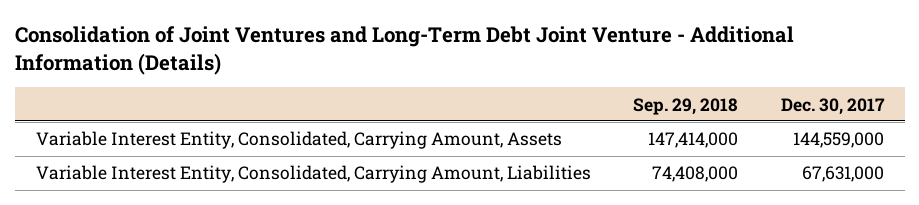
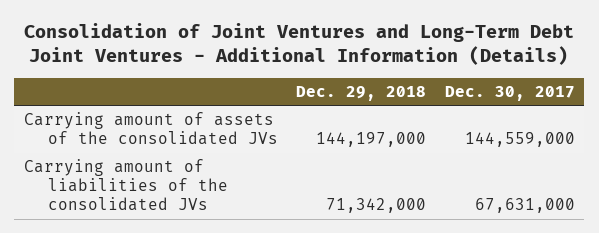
- Consolidation of Joint Ventures and Long-Term Debt Joint Venture - Additional Information (Details)
+ Consolidation of Joint Ventures and Long-Term Debt Joint Ventures - Additional Information (Details)
- | Sep. 29, 2018 | Dec. 30, 2017
+ | Dec. 29, 2018 | Dec. 30, 2017
- Variable Interest Entity, Consolidated, Carrying Amount, Assets | 147,414,000 | 144,559,000
- Variable Interest Entity, Consolidated, Carrying Amount, Liabilities | 74,408,000 | 67,631,000
+ Carrying amount of assets of the consolidated JVs | 144,197,000 | 144,559,000
+ Carrying amount of liabilities of the consolidated JVs | 71,342,000 | 67,631,000

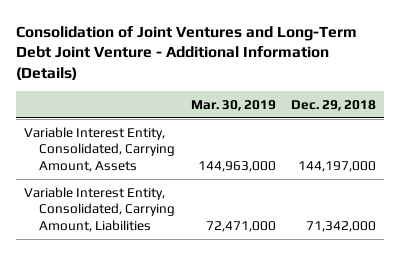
- Consolidation of Joint Ventures and Long-Term Debt Joint Ventures - Additional Information (Details)
+ Consolidation of Joint Ventures and Long-Term Debt Joint Venture - Additional Information (Details)
- | Dec. 29, 2018 | Dec. 30, 2017
+ | Mar. 30, 2019 | Dec. 29, 2018
- Carrying amount of assets of the consolidated JVs | 144,197,000 | 144,559,000
- Carrying amount of liabilities of the consolidated JVs | 71,342,000 | 67,631,000
+ Variable Interest Entity, Consolidated, Carrying Amount, Assets | 144,963,000 | 144,197,000
+ Variable Interest Entity, Consolidated, Carrying Amount, Liabilities | 72,471,000 | 71,342,000

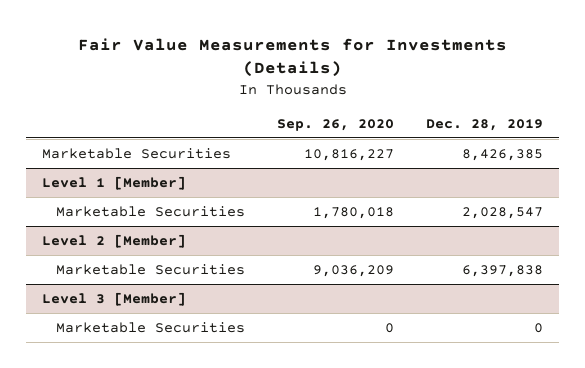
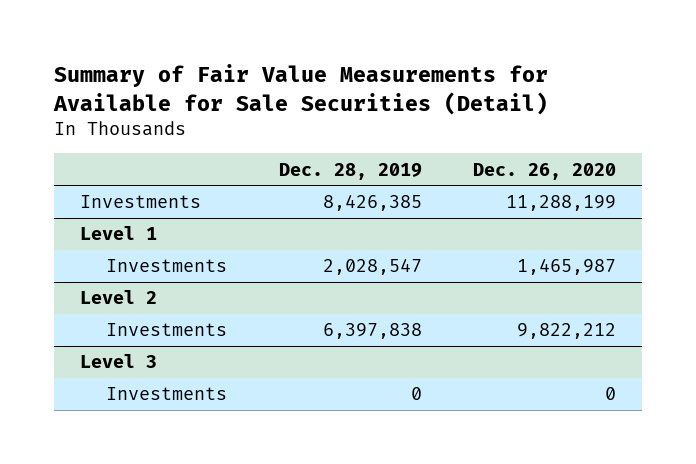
- Fair Value Measurements for Investments (Details)
+ Summary of Fair Value Measurements for Available for Sale Securities (Detail)
- | Sep. 26, 2020 | Dec. 28, 2019
+ | Dec. 28, 2019 | Dec. 26, 2020
- Marketable Securities | 10,816,227 | 8,426,385
- Level 1 [Member]
- Marketable Securities | 1,780,018 | 2,028,547
- Level 2 [Member]
- Marketable Securities | 9,036,209 | 6,397,838
- Level 3 [Member]
- Marketable Securities | 0 | 0
+ Investments | 8,426,385 | 11,288,199
+ Level 1
+ Investments | 2,028,547 | 1,465,987
+ Level 2
+ Investments | 6,397,838 | 9,822,212
+ Level 3
+ Investments | 0 | 0

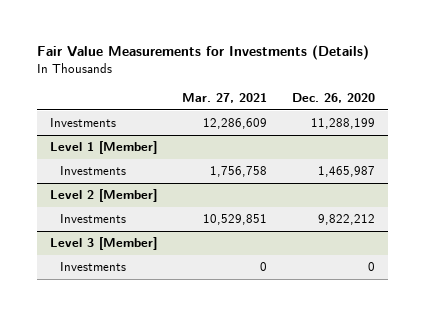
- Summary of Fair Value Measurements for Available for Sale Securities (Detail)
+ Fair Value Measurements for Investments (Details)
- | Dec. 28, 2019 | Dec. 26, 2020
+ | Mar. 27, 2021 | Dec. 26, 2020
- Level 1
+ Level 1 [Member]
- Level 2
+ Level 2 [Member]
- Level 3
+ Level 3 [Member]

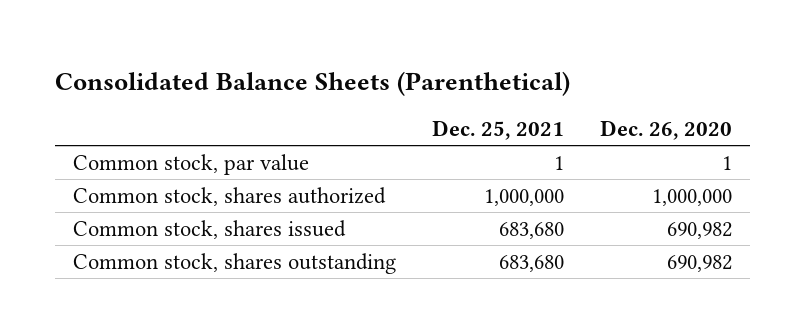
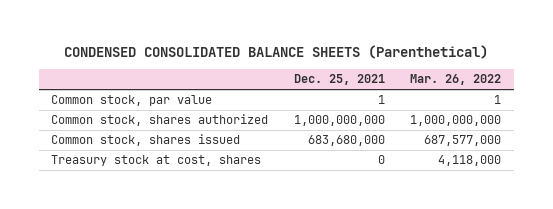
- Consolidated Balance Sheets (Parenthetical)
+ CONDENSED CONSOLIDATED BALANCE SHEETS (Parenthetical)
- | Dec. 25, 2021 | Dec. 26, 2020
+ | Dec. 25, 2021 | Mar. 26, 2022
- Common stock, shares authorized | 1,000,000 | 1,000,000
- Common stock, shares issued | 683,680 | 690,982
- Common stock, shares outstanding | 683,680 | 690,982
+ Common stock, shares authorized | 1,000,000,000 | 1,000,000,000
+ Common stock, shares issued | 683,680,000 | 687,577,000
+ Treasury stock at cost, shares | 0 | 4,118,000

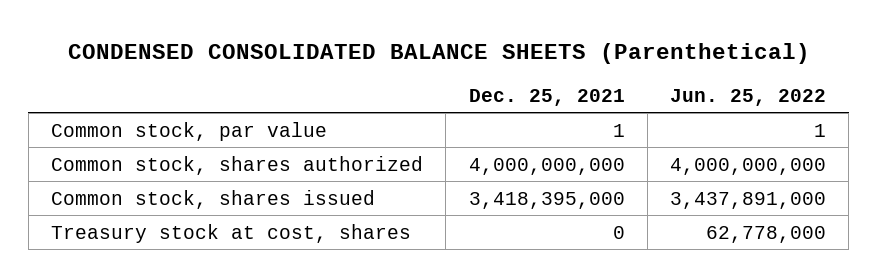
- | Dec. 25, 2021 | Mar. 26, 2022
+ | Dec. 25, 2021 | Jun. 25, 2022
- Common stock, shares authorized | 1,000,000,000 | 1,000,000,000
- Common stock, shares issued | 683,680,000 | 687,577,000
+ Common stock, shares authorized | 4,000,000,000 | 4,000,000,000
+ Common stock, shares issued | 3,418,395,000 | 3,437,891,000

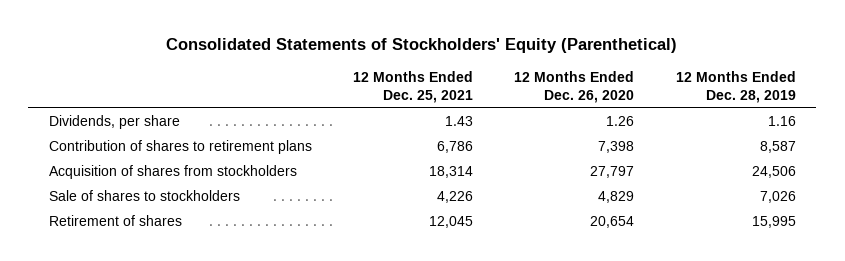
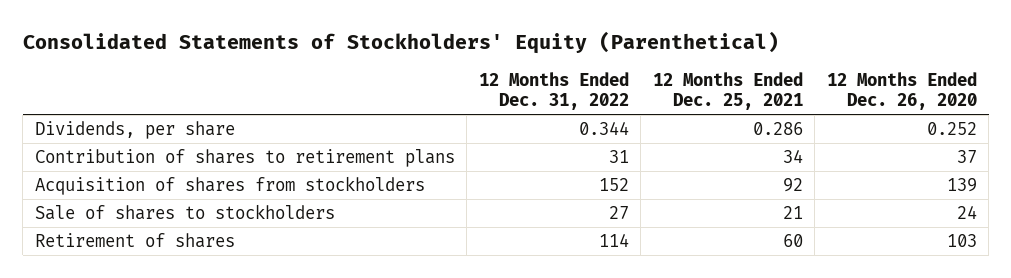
- | 12 Months Ended Dec. 25, 2021 | 12 Months Ended Dec. 26, 2020 | 12 Months Ended Dec. 28, 2019
+ | 12 Months Ended Dec. 31, 2022 | 12 Months Ended Dec. 25, 2021 | 12 Months Ended Dec. 26, 2020
- Dividends, per share | 1.43 | 1.26 | 1.16
- Contribution of shares to retirement plans | 6,786 | 7,398 | 8,587
- Acquisition of shares from stockholders | 18,314 | 27,797 | 24,506
- Sale of shares to stockholders | 4,226 | 4,829 | 7,026
- Retirement of shares | 12,045 | 20,654 | 15,995
+ Dividends, per share | 0.344 | 0.286 | 0.252
+ Contribution of shares to retirement plans | 31 | 34 | 37
+ Acquisition of shares from stockholders | 152 | 92 | 139
+ Sale of shares to stockholders | 27 | 21 | 24
+ Retirement of shares | 114 | 60 | 103

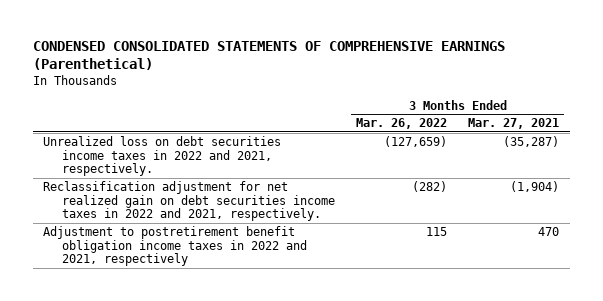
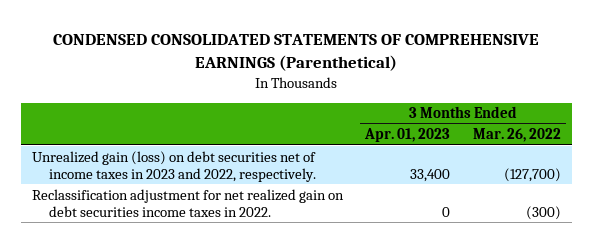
- | 3 Months Ended Mar. 26, 2022 | 3 Months Ended Mar. 27, 2021
+ | 3 Months Ended Apr. 01, 2023 | 3 Months Ended Mar. 26, 2022
- Unrealized loss on debt securities income taxes in 2022 and 2021, respectively. | (127,659) | (35,287)
- Reclassification adjustment for net realized gain on debt securities income taxes in 2022 and 2021, respectively. | (282) | (1,904)
- Adjustment to postretirement benefit obligation income taxes in 2022 and 2021, respectively | 115 | 470
+ Unrealized gain (loss) on debt securities net of income taxes in 2023 and 2022, respectively. | 33,400 | (127,700)
+ Reclassification adjustment for net realized gain on debt securities income taxes in 2022. | 0 | (300)

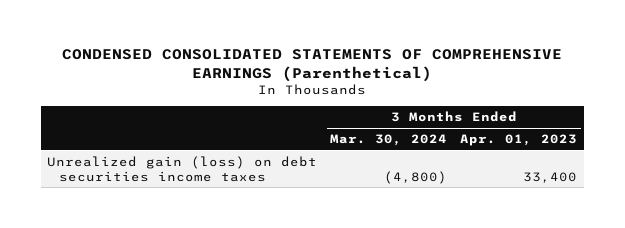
- | 3 Months Ended Apr. 01, 2023 | 3 Months Ended Mar. 26, 2022
+ | 3 Months Ended Mar. 30, 2024 | 3 Months Ended Apr. 01, 2023
- Unrealized gain (loss) on debt securities net of income taxes in 2023 and 2022, respectively. | 33,400 | (127,700)
- Reclassification adjustment for net realized gain on debt securities income taxes in 2022. | 0 | (300)
+ Unrealized gain (loss) on debt securities income taxes | (4,800) | 33,400

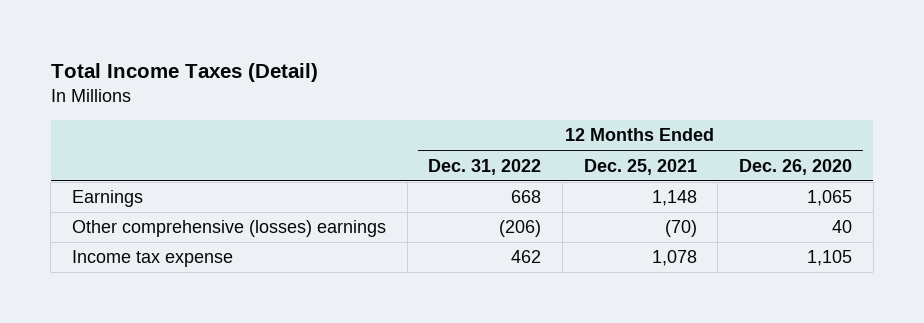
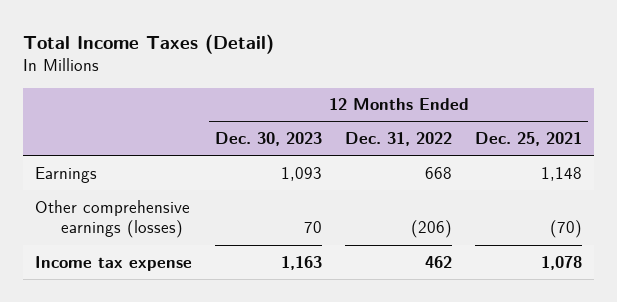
- | 12 Months Ended Dec. 31, 2022 | 12 Months Ended Dec. 25, 2021 | 12 Months Ended Dec. 26, 2020
+ | 12 Months Ended Dec. 30, 2023 | 12 Months Ended Dec. 31, 2022 | 12 Months Ended Dec. 25, 2021
- Other comprehensive (losses) earnings | (206) | (70) | 40
+ Other comprehensive earnings (losses) | 70 | (206) | (70)

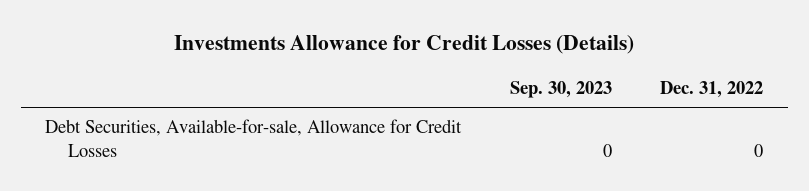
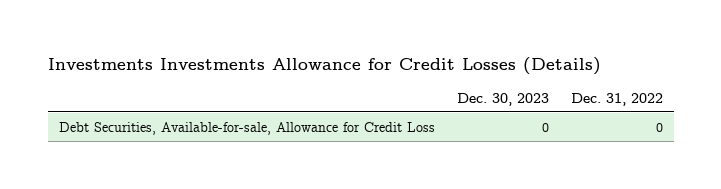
- Investments Allowance for Credit Losses (Details)
+ Investments Investments Allowance for Credit Losses (Details)
- | Sep. 30, 2023 | Dec. 31, 2022
+ | Dec. 30, 2023 | Dec. 31, 2022
- Debt Securities, Available-for-sale, Allowance for Credit Losses | 0 | 0
+ Debt Securities, Available-for-sale, Allowance for Credit Loss | 0 | 0

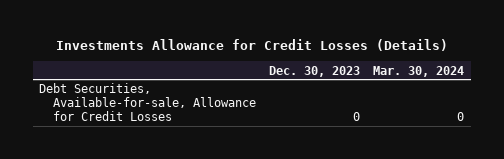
- Investments Investments Allowance for Credit Losses (Details)
+ Investments Allowance for Credit Losses (Details)
- | Dec. 30, 2023 | Dec. 31, 2022
+ | Dec. 30, 2023 | Mar. 30, 2024
- Debt Securities, Available-for-sale, Allowance for Credit Loss | 0 | 0
+ Debt Securities, Available-for-sale, Allowance for Credit Losses | 0 | 0

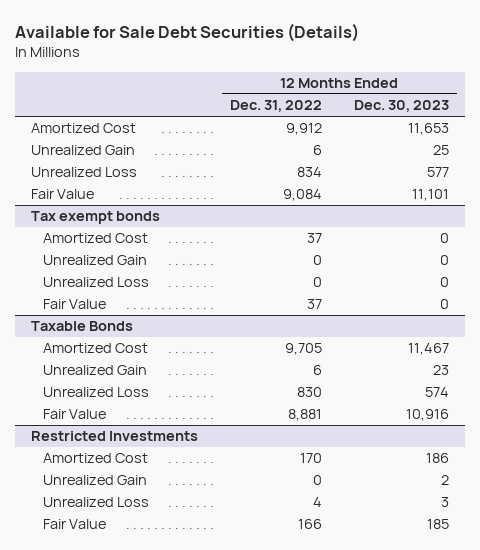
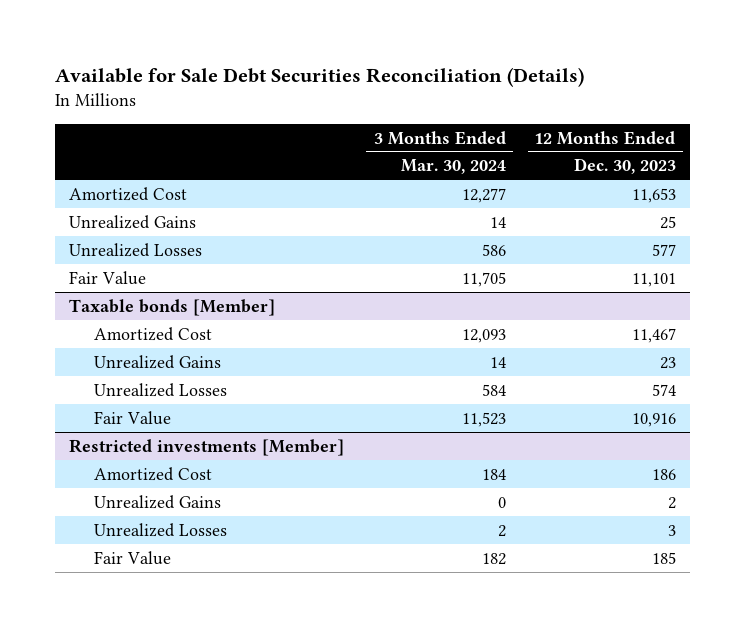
- Available for Sale Debt Securities (Details)
+ Available for Sale Debt Securities Reconciliation (Details)
- | 12 Months Ended Dec. 31, 2022 | 12 Months Ended Dec. 30, 2023
+ | 3 Months Ended Mar. 30, 2024 | 12 Months Ended Dec. 30, 2023
- Unrealized Gain | 6 | 25
- Unrealized Loss | 834 | 577
+ Unrealized Gains | 14 | 25
+ Unrealized Losses | 586 | 577
- Tax exempt bonds
- Amortized Cost | 37 | 0
- Unrealized Gain | 0 | 0
- Unrealized Loss | 0 | 0
- Fair Value | 37 | 0
- Taxable Bonds
+ Taxable bonds [Member]
- Unrealized Gain | 6 | 23
- Unrealized Loss | 830 | 574
+ Unrealized Gains | 14 | 23
+ Unrealized Losses | 584 | 574
- Restricted Investments
+ Restricted investments [Member]
- Unrealized Gain | 0 | 2
- Unrealized Loss | 4 | 3
+ Unrealized Gains | 0 | 2
+ Unrealized Losses | 2 | 3

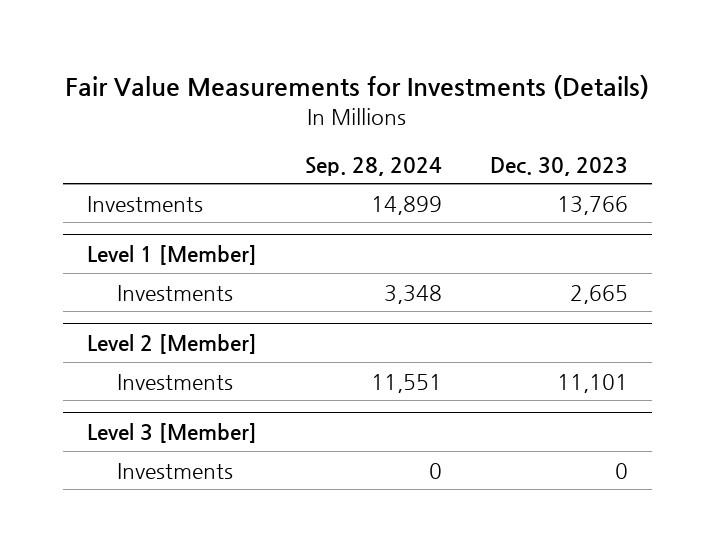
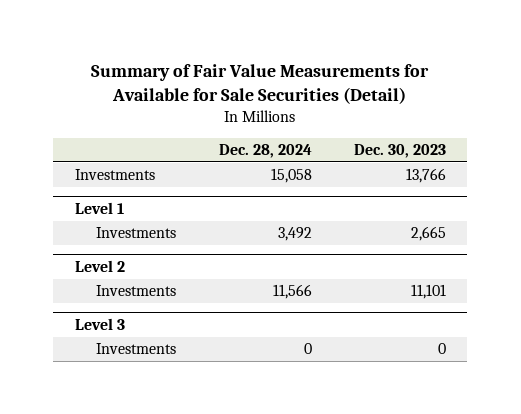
- Fair Value Measurements for Investments (Details)
+ Summary of Fair Value Measurements for Available for Sale Securities (Detail)
- | Sep. 28, 2024 | Dec. 30, 2023
+ | Dec. 28, 2024 | Dec. 30, 2023
- Level 1 [Member]
+ Level 1
- Level 2 [Member]
+ Level 2
- Level 3 [Member]
+ Level 3

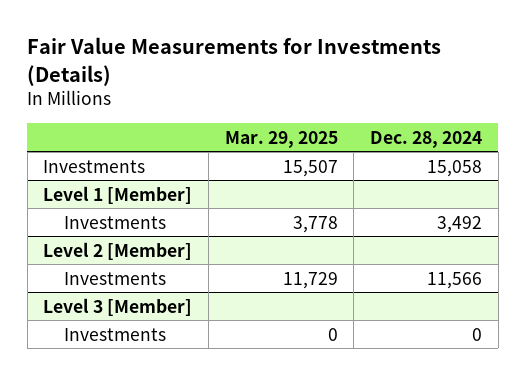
- Summary of Fair Value Measurements for Available for Sale Securities (Detail)
+ Fair Value Measurements for Investments (Details)
- | Dec. 28, 2024 | Dec. 30, 2023
+ | Mar. 29, 2025 | Dec. 28, 2024
- Level 1
+ Level 1 [Member]
- Level 2
+ Level 2 [Member]
- Level 3
+ Level 3 [Member]

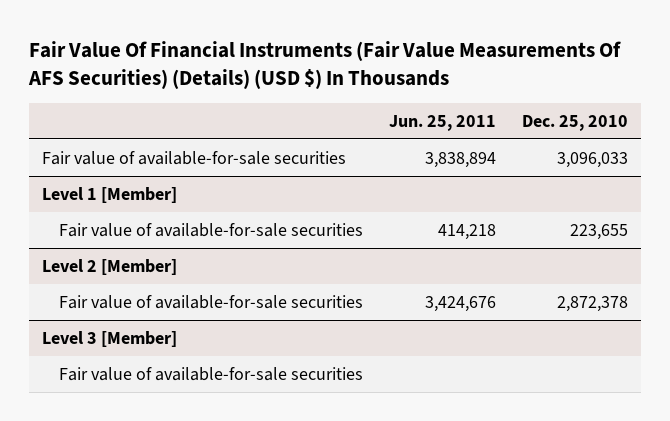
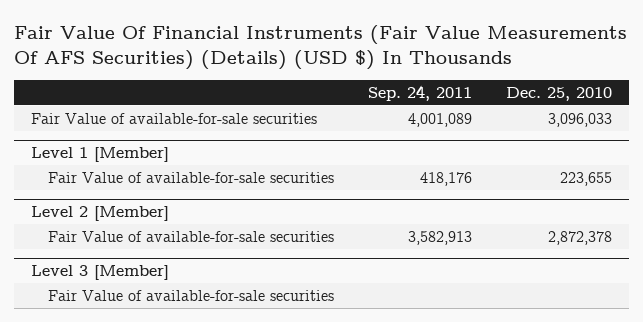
- | Jun. 25, 2011 | Dec. 25, 2010
+ | Sep. 24, 2011 | Dec. 25, 2010
- Fair value of available-for-sale securities | 3,838,894 | 3,096,033
+ Fair Value of available-for-sale securities | 4,001,089 | 3,096,033
@ Level 1 [Member]
- Fair value of available-for-sale securities | 414,218 | 223,655
+ Fair Value of available-for-sale securities | 418,176 | 223,655
@ Level 2 [Member]
- Fair value of available-for-sale securities | 3,424,676 | 2,872,378
+ Fair Value of available-for-sale securities | 3,582,913 | 2,872,378
@ Level 3 [Member]
- Fair value of available-for-sale securities
+ Fair Value of available-for-sale securities

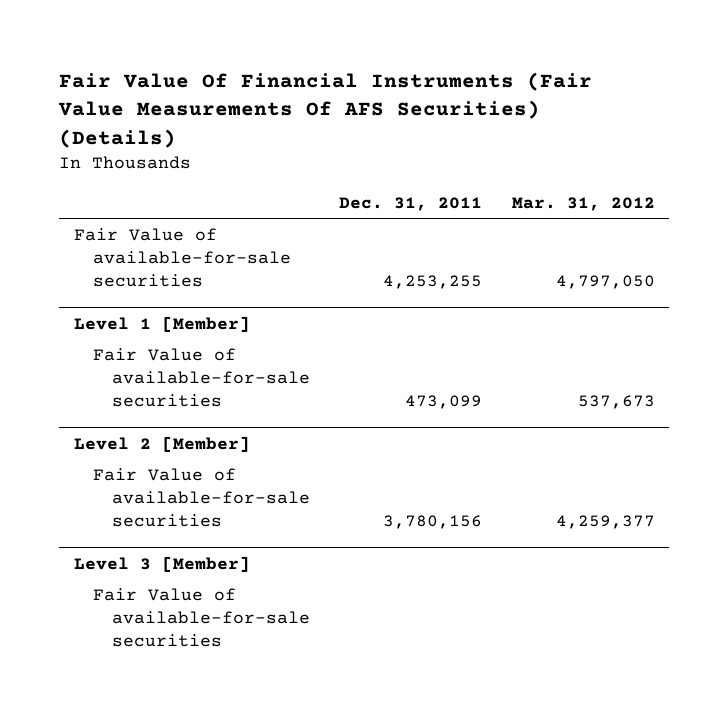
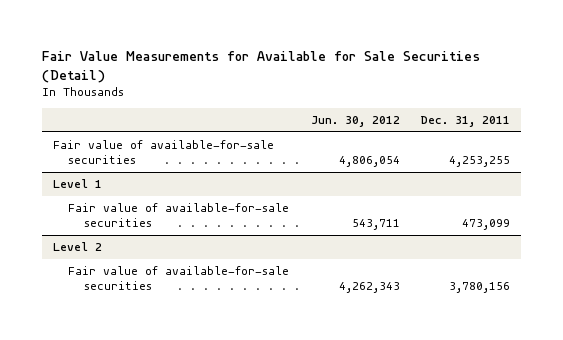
- Fair Value Of Financial Instruments (Fair Value Measurements Of AFS Securities) (Details)
+ Fair Value Measurements for Available for Sale Securities (Detail)
- | Dec. 31, 2011 | Mar. 31, 2012
+ | Jun. 30, 2012 | Dec. 31, 2011
- Fair Value of available-for-sale securities | 4,253,255 | 4,797,050
- Level 1 [Member]
- Fair Value of available-for-sale securities | 473,099 | 537,673
- Level 2 [Member]
- Fair Value of available-for-sale securities | 3,780,156 | 4,259,377
- Level 3 [Member]
- Fair Value of available-for-sale securities
+ Fair value of available-for-sale securities | 4,806,054 | 4,253,255
+ Level 1
+ Fair value of available-for-sale securities | 543,711 | 473,099
+ Level 2
+ Fair value of available-for-sale securities | 4,262,343 | 3,780,156

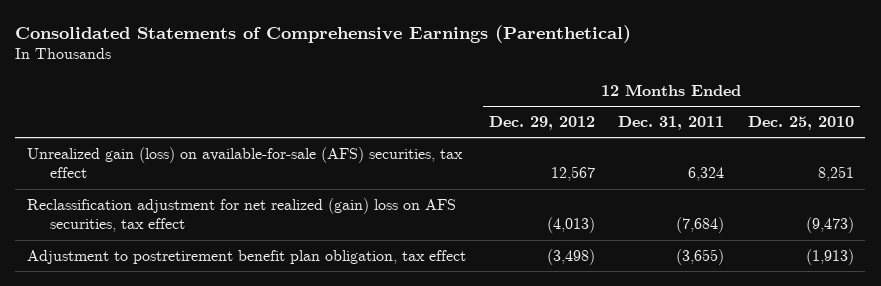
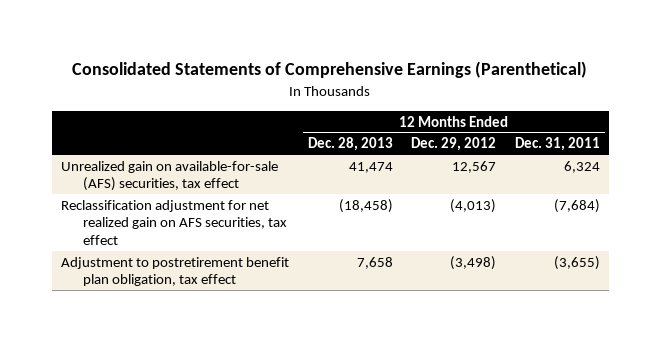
- | 12 Months Ended Dec. 29, 2012 | 12 Months Ended Dec. 31, 2011 | 12 Months Ended Dec. 25, 2010
+ | 12 Months Ended Dec. 28, 2013 | 12 Months Ended Dec. 29, 2012 | 12 Months Ended Dec. 31, 2011
- Unrealized gain (loss) on available-for-sale (AFS) securities, tax effect | 12,567 | 6,324 | 8,251
- Reclassification adjustment for net realized (gain) loss on AFS securities, tax effect | (4,013) | (7,684) | (9,473)
+ Unrealized gain on available-for-sale (AFS) securities, tax effect | 41,474 | 12,567 | 6,324
+ Reclassification adjustment for net realized gain on AFS securities, tax effect | (18,458) | (4,013) | (7,684)

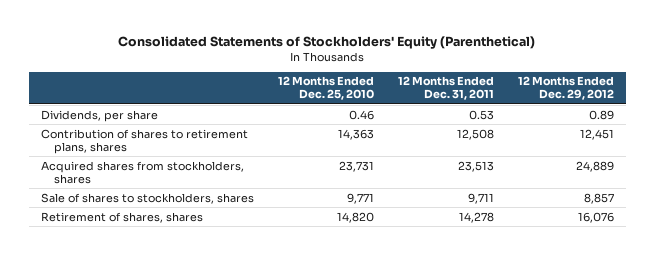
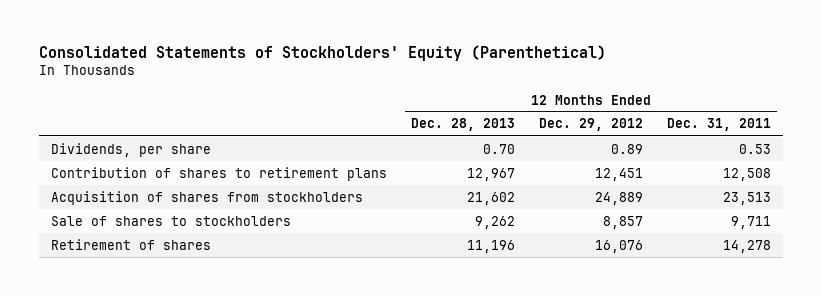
- | 12 Months Ended Dec. 25, 2010 | 12 Months Ended Dec. 31, 2011 | 12 Months Ended Dec. 29, 2012
+ | 12 Months Ended Dec. 28, 2013 | 12 Months Ended Dec. 29, 2012 | 12 Months Ended Dec. 31, 2011
- Contribution of shares to retirement plans, shares | 14,363 | 12,508 | 12,451
- Acquired shares from stockholders, shares | 23,731 | 23,513 | 24,889
- Sale of shares to stockholders, shares | 9,771 | 9,711 | 8,857
- Retirement of shares, shares | 14,820 | 14,278 | 16,076
+ Contribution of shares to retirement plans | 12,967 | 12,451 | 12,508
+ Acquisition of shares from stockholders | 21,602 | 24,889 | 23,513
+ Sale of shares to stockholders | 9,262 | 8,857 | 9,711
+ Retirement of shares | 11,196 | 16,076 | 14,278

